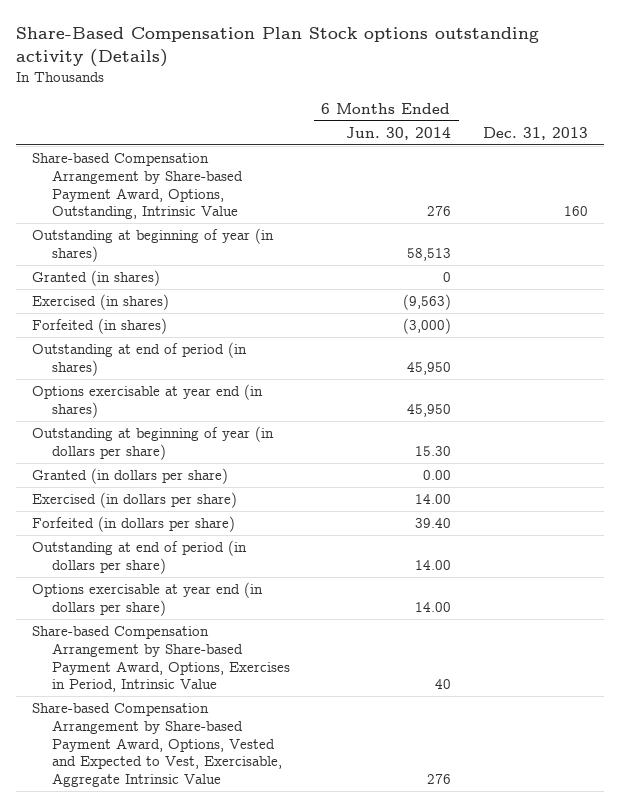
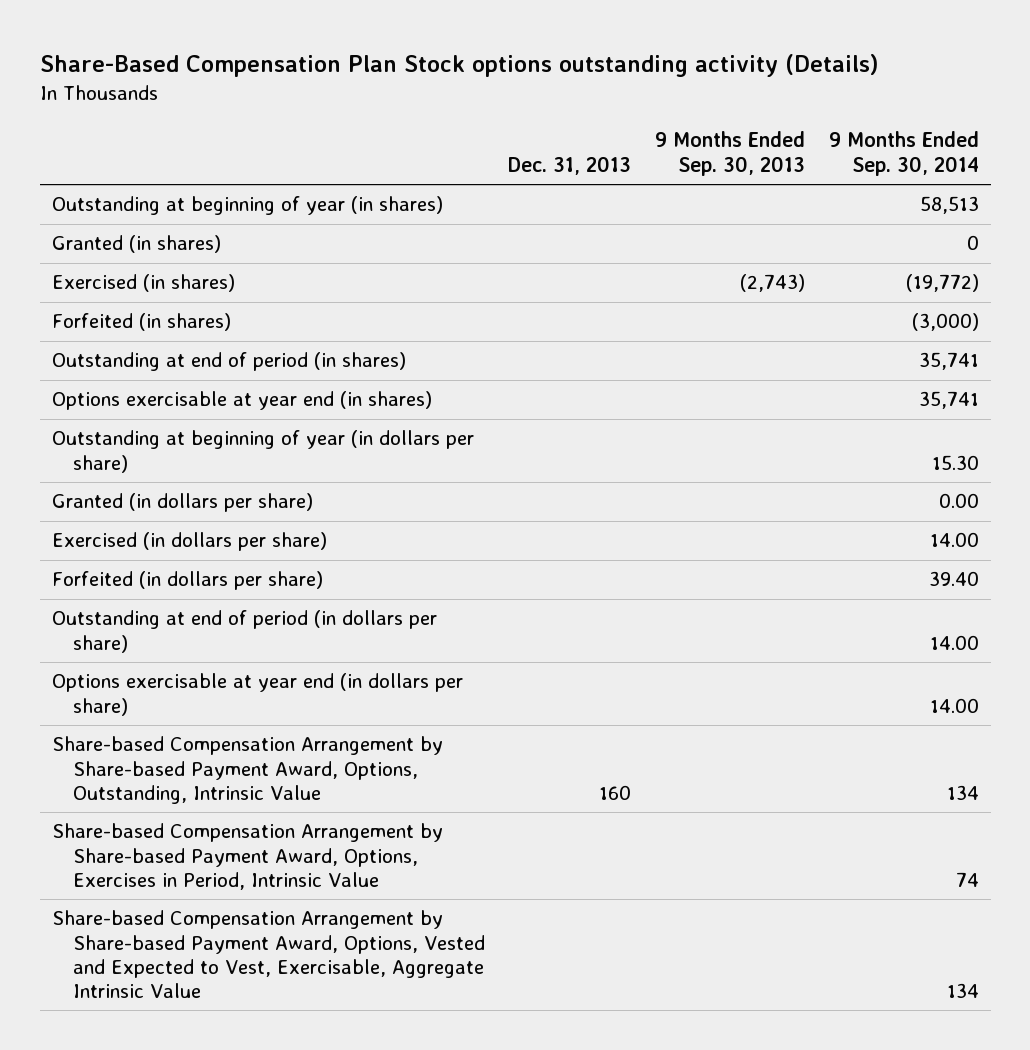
- | 6 Months Ended Jun. 30, 2014 | Dec. 31, 2013
+ | Dec. 31, 2013 | 9 Months Ended Sep. 30, 2013 | 9 Months Ended Sep. 30, 2014
moved down: Share-based Compensation Arrangement by Share-based Payment Award, Options, Outstanding, Intrinsic Value | 160 | | 134

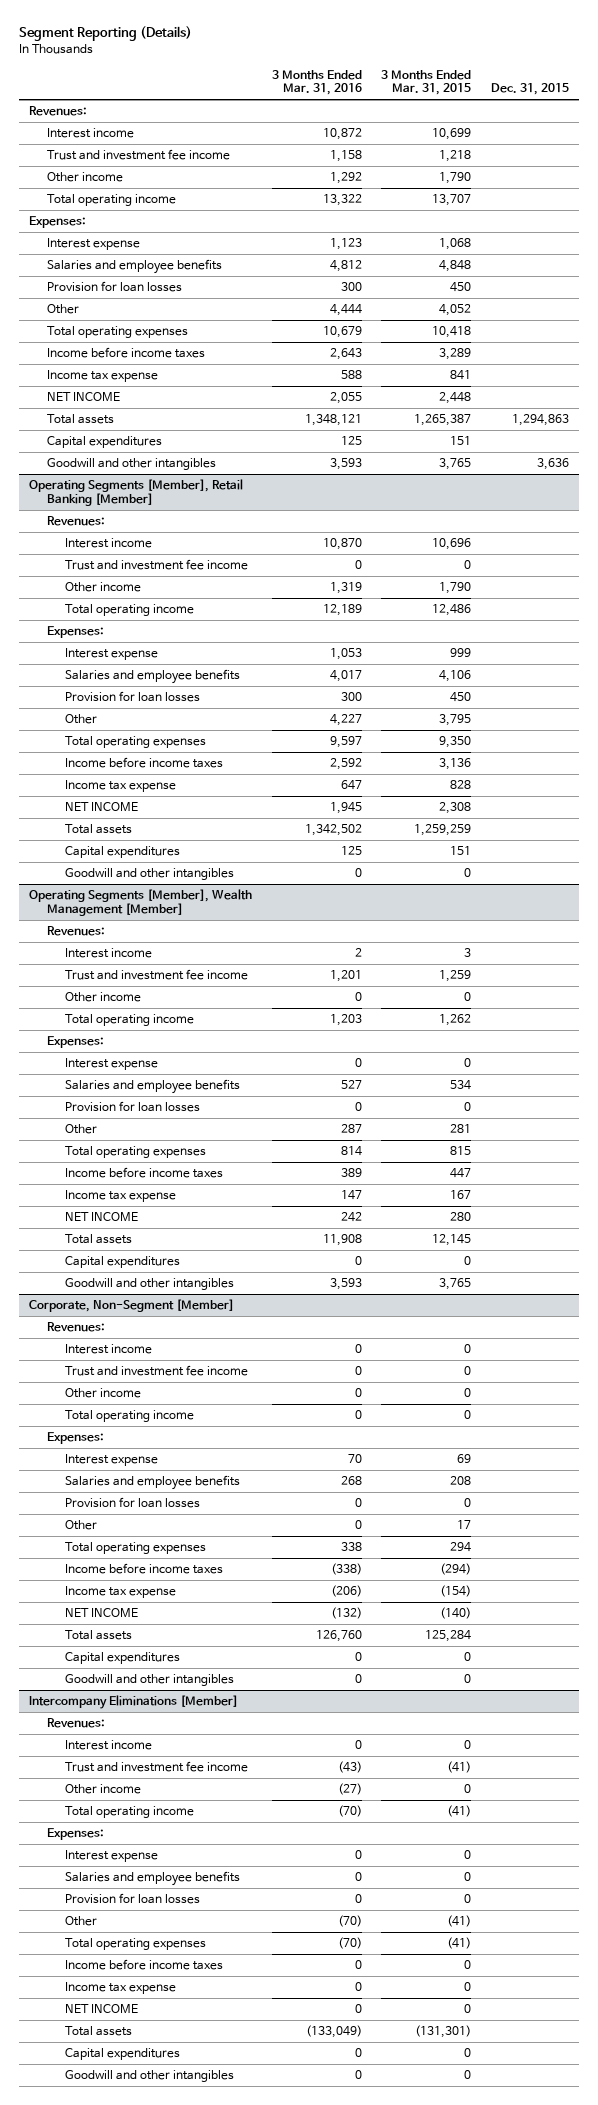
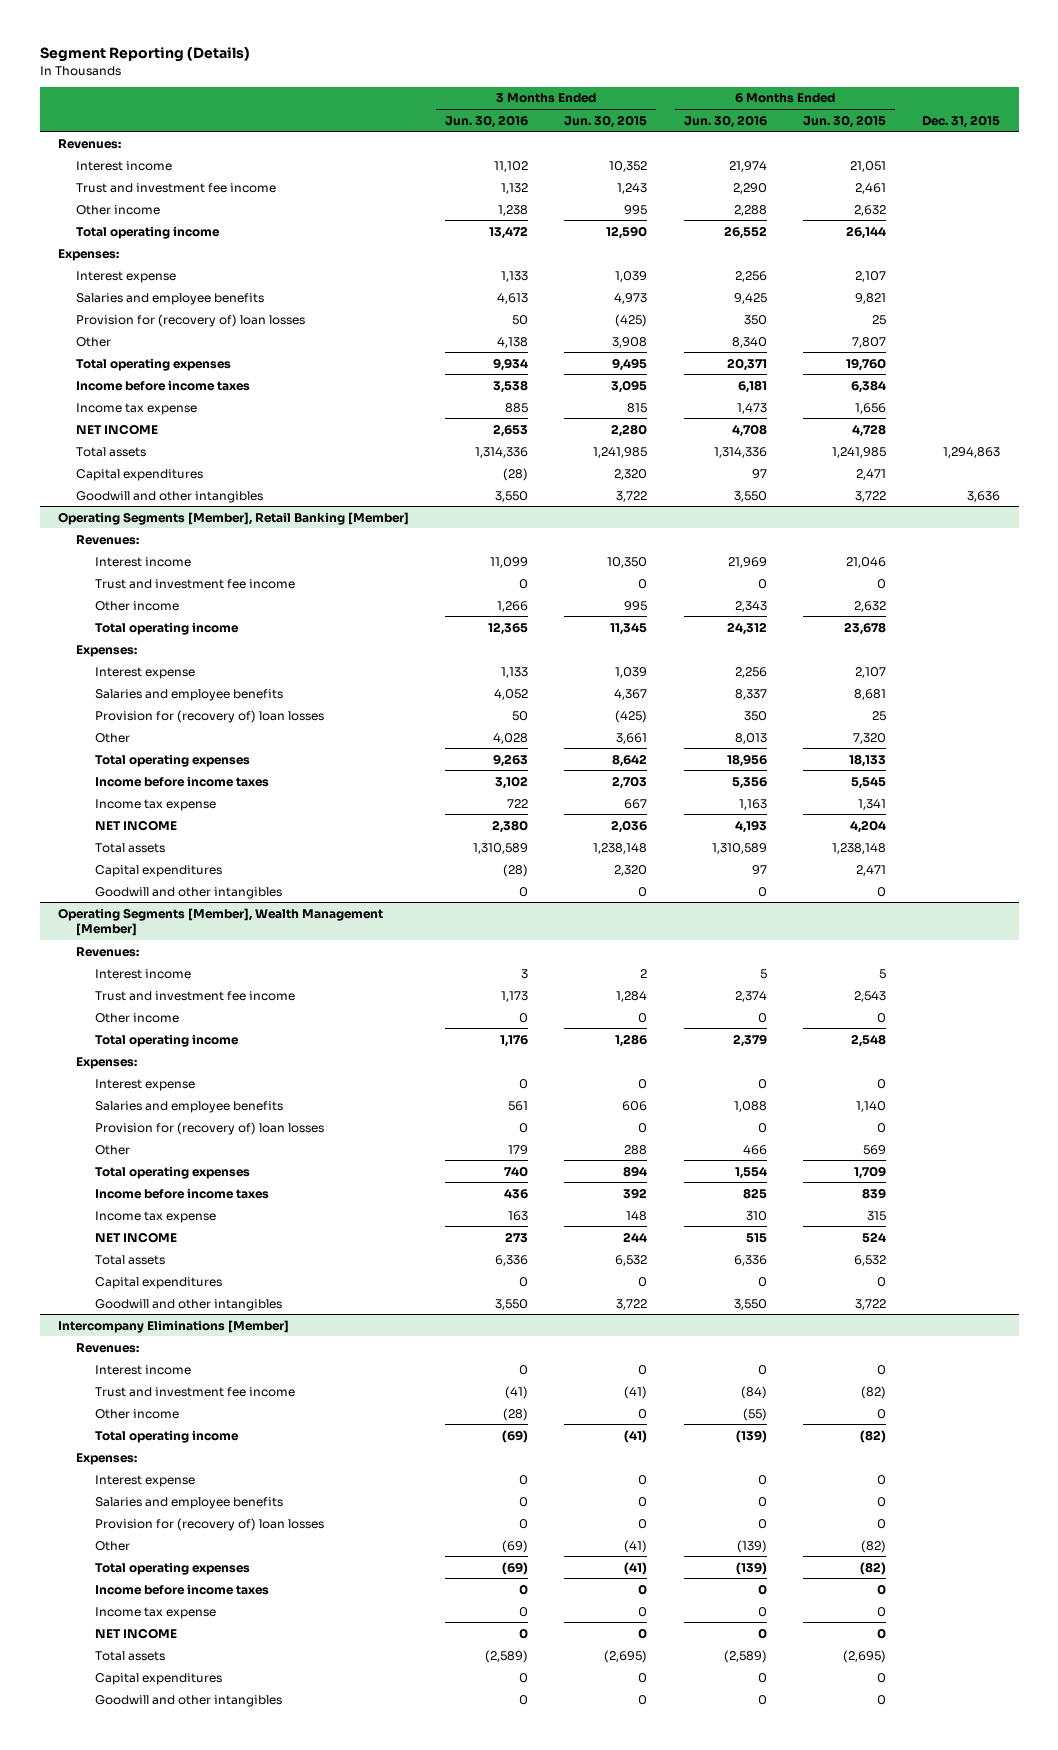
- | 3 Months Ended Mar. 31, 2016 | 3 Months Ended Mar. 31, 2015 | Dec. 31, 2015
+ | 3 Months Ended Jun. 30, 2016 | 3 Months Ended Jun. 30, 2015 | 6 Months Ended Jun. 30, 2016 | 6 Months Ended Jun. 30, 2015 | Dec. 31, 2015
- Provision for loan losses | 300 | 450 |
+ Provision for (recovery of) loan losses | 50 | (425) | 350 | 25 |
@ Operating Segments [Member], Retail Banking [Member]
- Provision for loan losses | 300 | 450 |
+ Provision for (recovery of) loan losses | 50 | (425) | 350 | 25 |
@ Operating Segments [Member], Wealth Management [Member]
- Provision for loan losses | 0 | 0 |
+ Provision for (recovery of) loan losses | 0 | 0 | 0 | 0 |
- Corporate, Non-Segment [Member]
- Revenues:
- Interest income | 0 | 0 |
- Trust and investment fee income | 0 | 0 |
- Other income | 0 | 0 |
- Total operating income | 0 | 0 |
- Expenses:
- Interest expense | 70 | 69 |
- Salaries and employee benefits | 268 | 208 |
- Provision for loan losses | 0 | 0 |
- Other | 0 | 17 |
- Total operating expenses | 338 | 294 |
- Income before income taxes | (338) | (294) |
- Income tax expense | (206) | (154) |
- NET INCOME | (132) | (140) |
- Total assets | 126,760 | 125,284 |
- Capital expenditures | 0 | 0 |
- Goodwill and other intangibles | 0 | 0 |
@ Intercompany Eliminations [Member]
- Provision for loan losses | 0 | 0 |
+ Provision for (recovery of) loan losses | 0 | 0 | 0 | 0 |

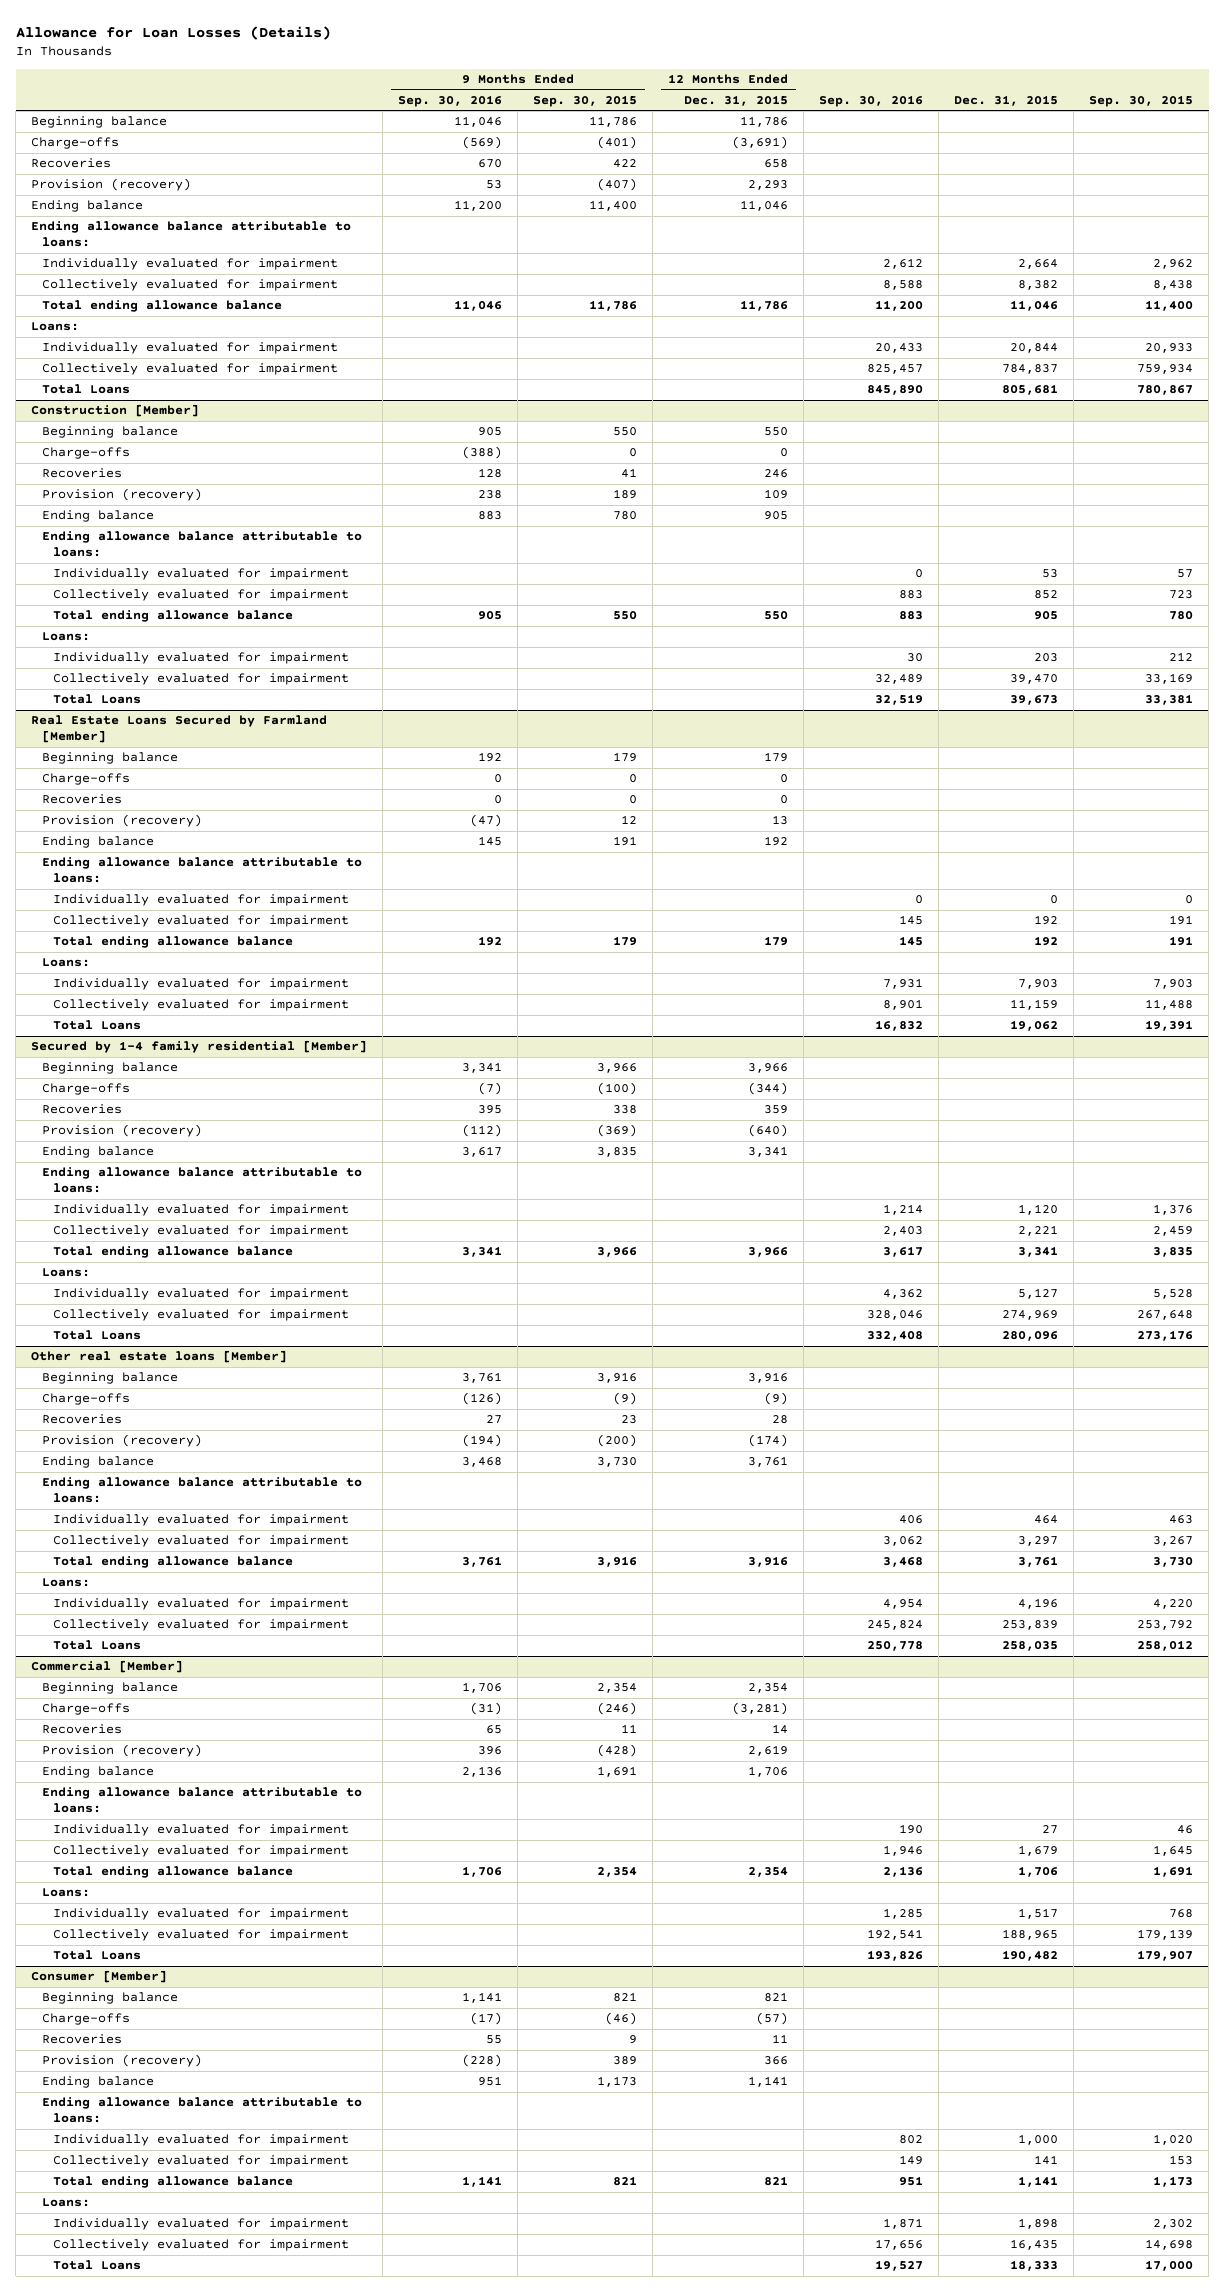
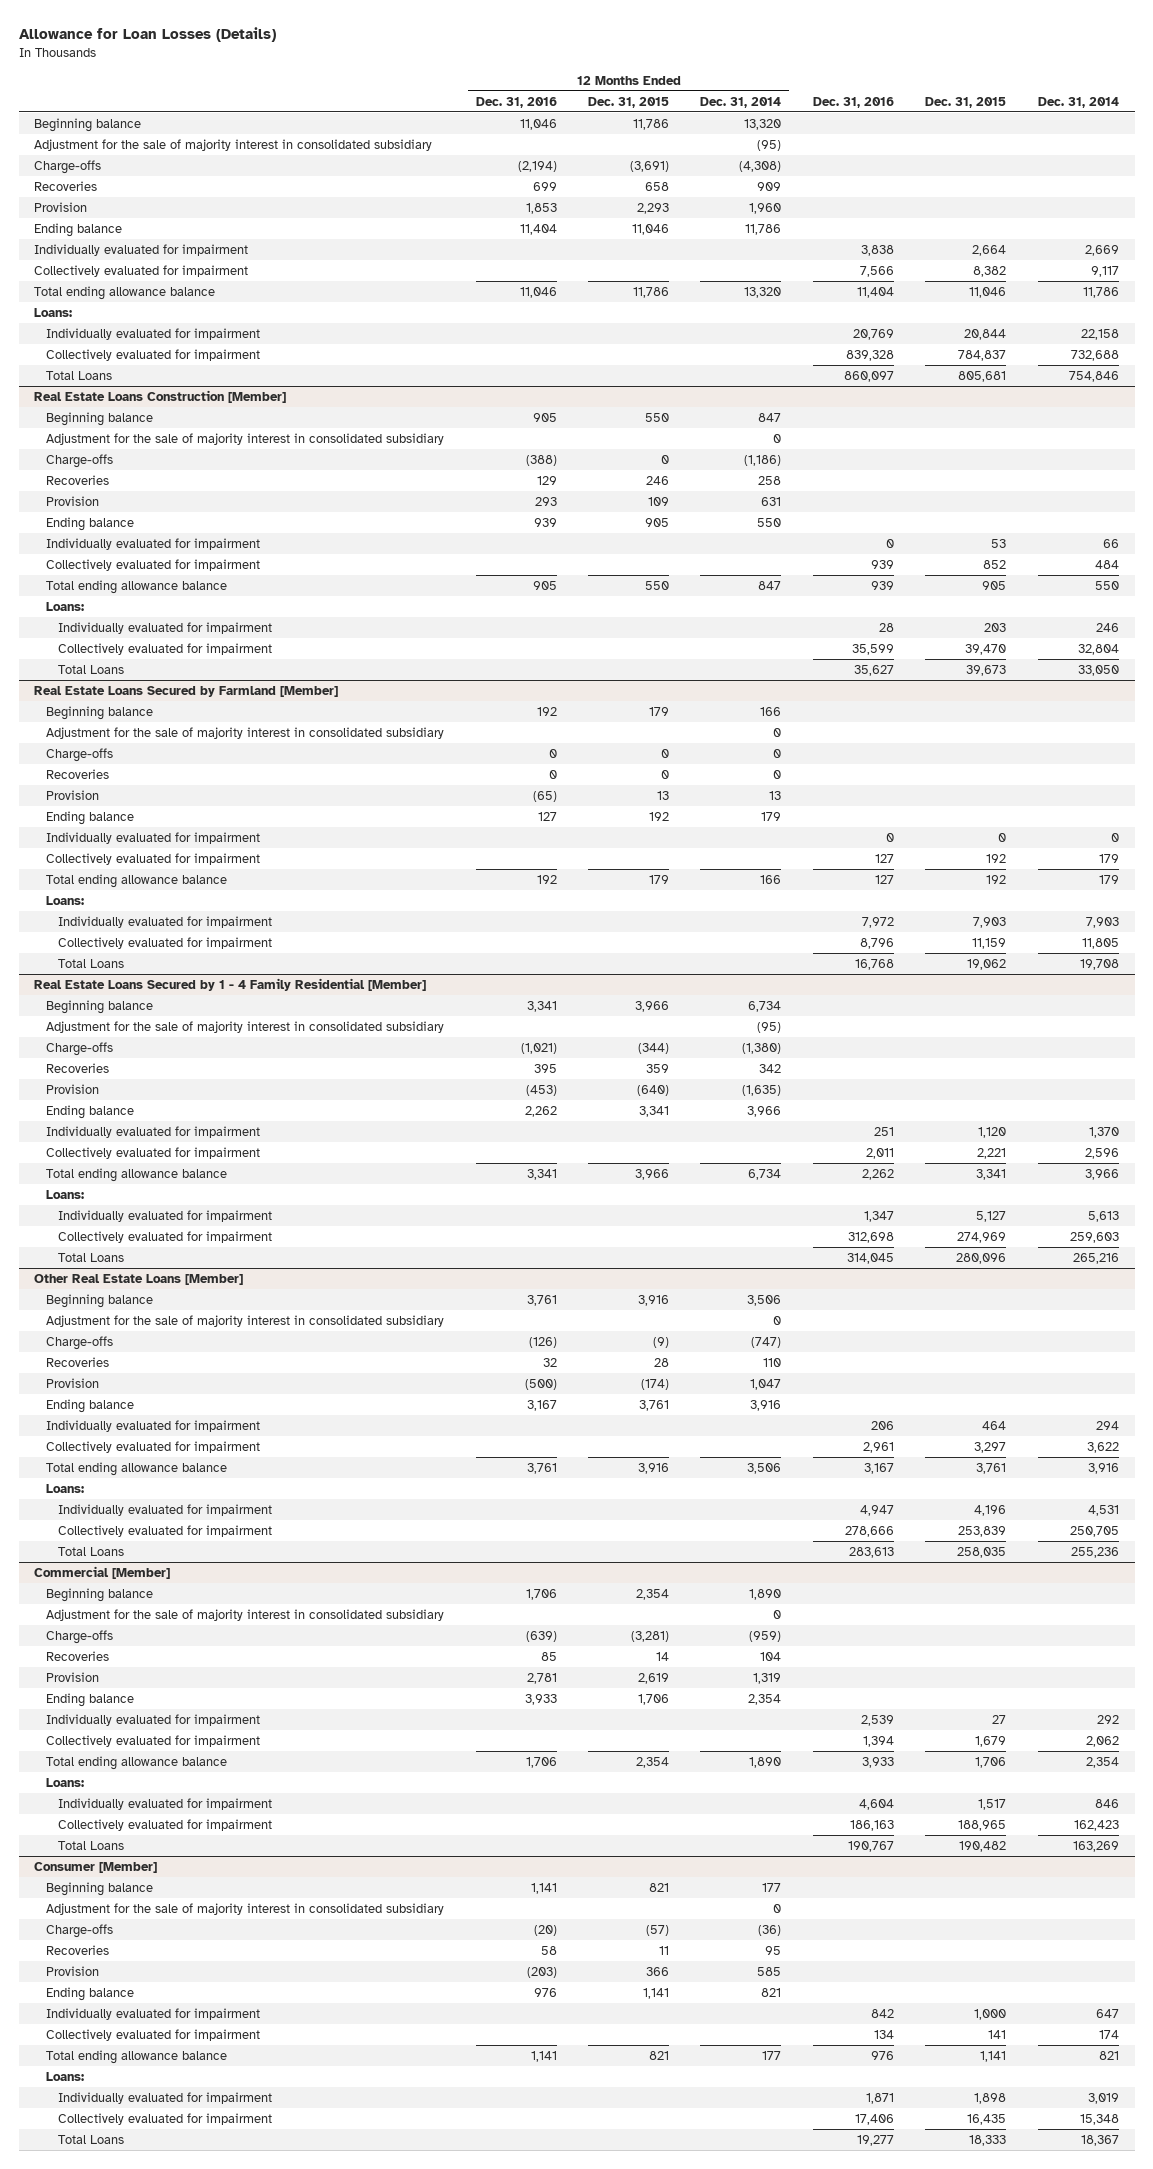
- | 9 Months Ended Sep. 30, 2016 | 9 Months Ended Sep. 30, 2015 | 12 Months Ended Dec. 31, 2015 | Sep. 30, 2016 | Dec. 31, 2015 | Sep. 30, 2015
+ | 12 Months Ended Dec. 31, 2016 | 12 Months Ended Dec. 31, 2015 | 12 Months Ended Dec. 31, 2014 | Dec. 31, 2016 | Dec. 31, 2015 | Dec. 31, 2014
+ Adjustment for the sale of majority interest in consolidated subsidiary | | | (95) | | |
- Provision (recovery) | 53 | (407) | 2,293 | | |
+ Provision | 1,853 | 2,293 | 1,960 | | |
- Ending allowance balance attributable to loans:
- Construction [Member]
+ Real Estate Loans Construction [Member]
+ Adjustment for the sale of majority interest in consolidated subsidiary | | | 0 | | |
- Provision (recovery) | 238 | 189 | 109 | | |
+ Provision | 293 | 109 | 631 | | |
- Ending allowance balance attributable to loans:
@ Real Estate Loans Secured by Farmland [Member]
+ Adjustment for the sale of majority interest in consolidated subsidiary | | | 0 | | |
- Provision (recovery) | (47) | 12 | 13 | | |
+ Provision | (65) | 13 | 13 | | |
- Ending allowance balance attributable to loans:
- Secured by 1-4 family residential [Member]
+ Real Estate Loans Secured by 1 - 4 Family Residential [Member]
+ Adjustment for the sale of majority interest in consolidated subsidiary | | | (95) | | |
- Provision (recovery) | (112) | (369) | (640) | | |
+ Provision | (453) | (640) | (1,635) | | |
- Ending allowance balance attributable to loans:
- Other real estate loans [Member]
+ Other Real Estate Loans [Member]
+ Adjustment for the sale of majority interest in consolidated subsidiary | | | 0 | | |
- Provision (recovery) | (194) | (200) | (174) | | |
+ Provision | (500) | (174) | 1,047 | | |
- Ending allowance balance attributable to loans:
@ Commercial [Member]
+ Adjustment for the sale of majority interest in consolidated subsidiary | | | 0 | | |
- Provision (recovery) | 396 | (428) | 2,619 | | |
+ Provision | 2,781 | 2,619 | 1,319 | | |
- Ending allowance balance attributable to loans:
@ Consumer [Member]
+ Adjustment for the sale of majority interest in consolidated subsidiary | | | 0 | | |
- Provision (recovery) | (228) | 389 | 366 | | |
+ Provision | (203) | 366 | 585 | | |
- Ending allowance balance attributable to loans:

